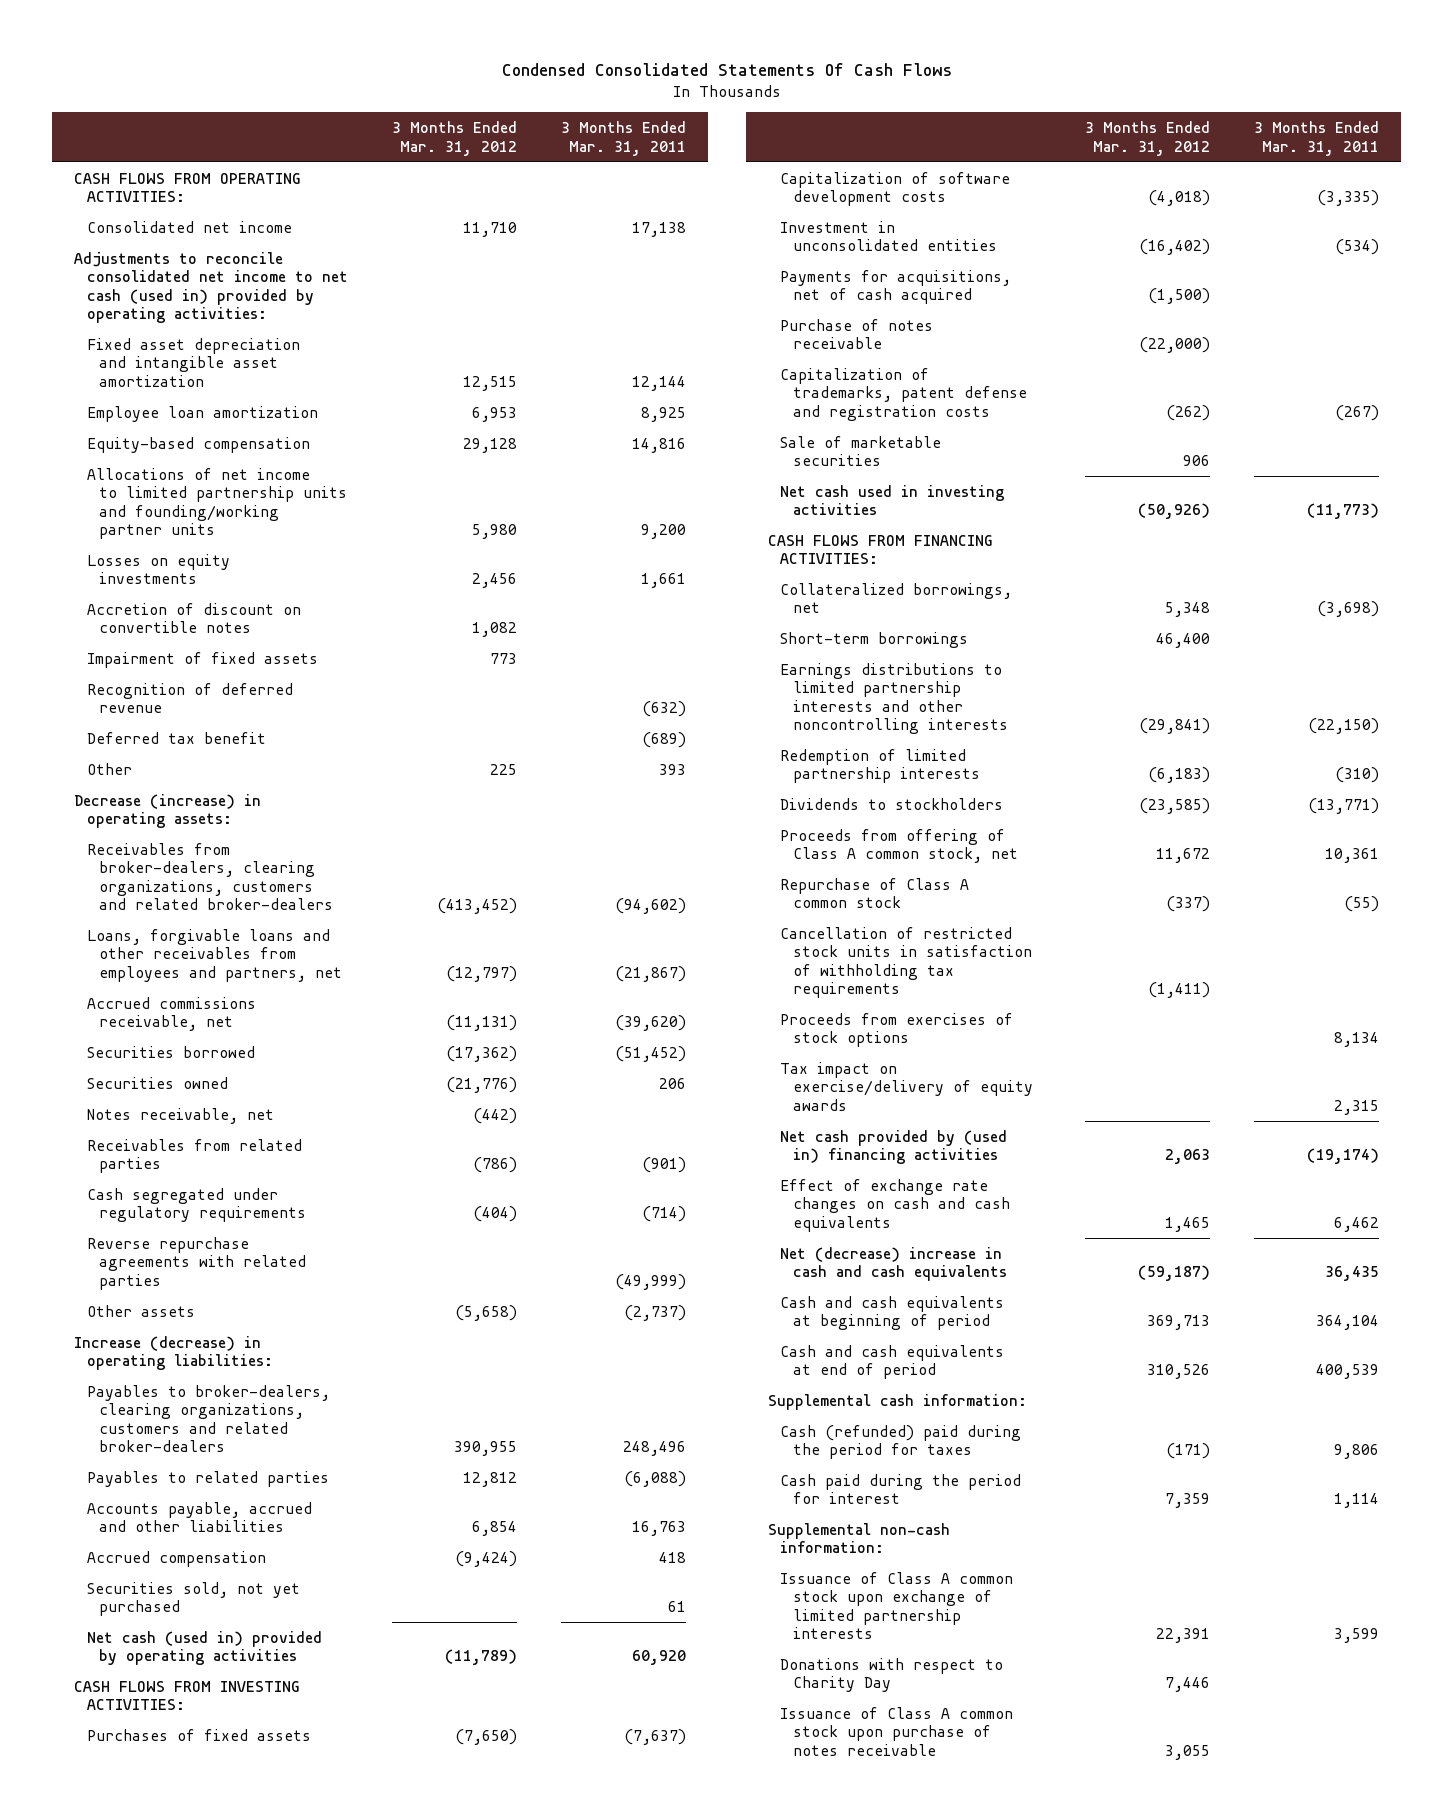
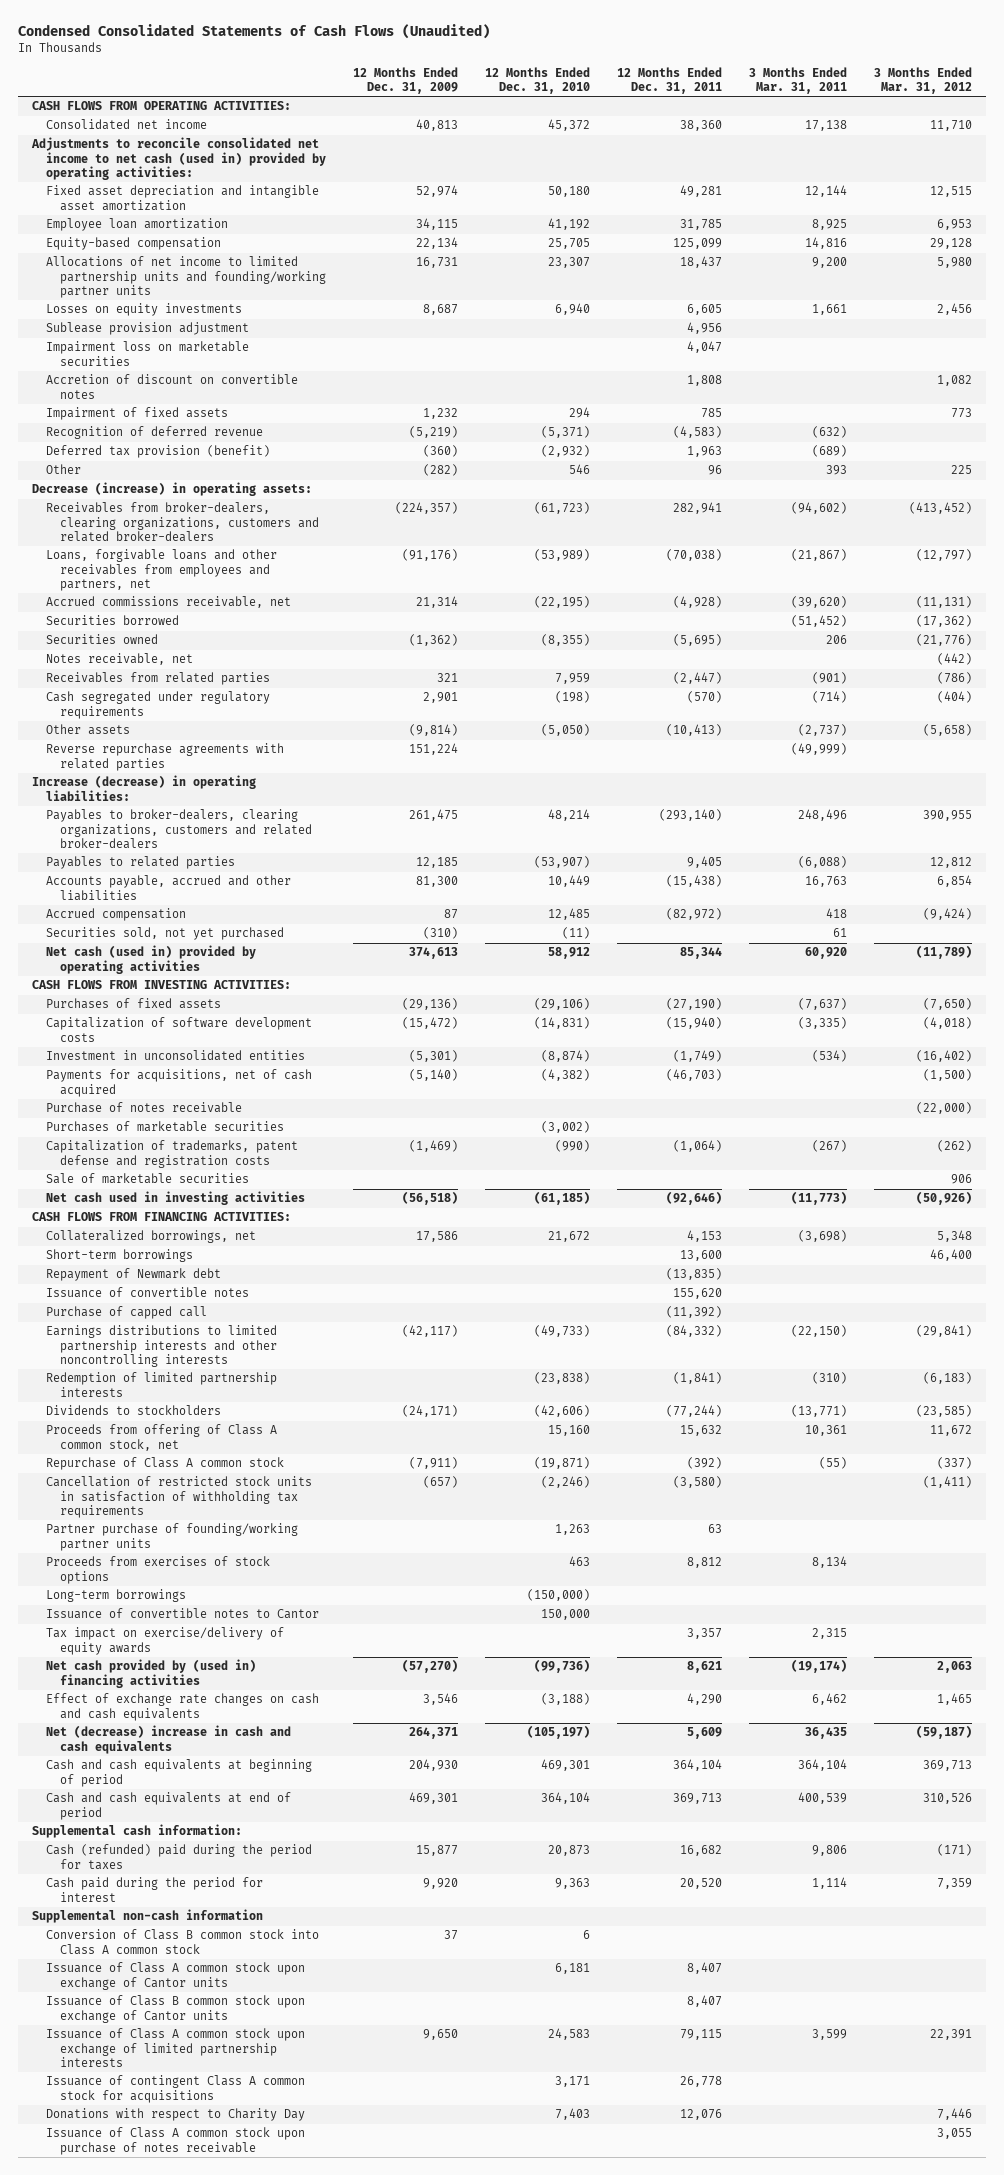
- Condensed Consolidated Statements Of Cash Flows
+ Condensed Consolidated Statements of Cash Flows (Unaudited)
- | 3 Months Ended Mar. 31, 2012 | 3 Months Ended Mar. 31, 2011
+ | 12 Months Ended Dec. 31, 2009 | 12 Months Ended Dec. 31, 2010 | 12 Months Ended Dec. 31, 2011 | 3 Months Ended Mar. 31, 2011 | 3 Months Ended Mar. 31, 2012
+ Sublease provision adjustment | | | 4,956 | |
+ Impairment loss on marketable securities | | | 4,047 | |
- Deferred tax benefit | | (689)
+ Deferred tax provision (benefit) | (360) | (2,932) | 1,963 | (689) |
moved down: Reverse repurchase agreements with related parties | 151,224 | | | (49,999) |
+ Purchases of marketable securities | | (3,002) | | |
+ Repayment of Newmark debt | | | (13,835) | |
+ Issuance of convertible notes | | | 155,620 | |
+ Purchase of capped call | | | (11,392) | |
+ Partner purchase of founding/working partner units | | 1,263 | 63 | |
+ Long-term borrowings | | (150,000) | | |
+ Issuance of convertible notes to Cantor | | 150,000 | | |
- Supplemental non-cash information:
+ Supplemental non-cash information
+ Conversion of Class B common stock into Class A common stock | 37 | 6 | | |
+ Issuance of Class A common stock upon exchange of Cantor units | | 6,181 | 8,407 | |
+ Issuance of Class B common stock upon exchange of Cantor units | | | 8,407 | |
+ Issuance of contingent Class A common stock for acquisitions | | 3,171 | 26,778 | |

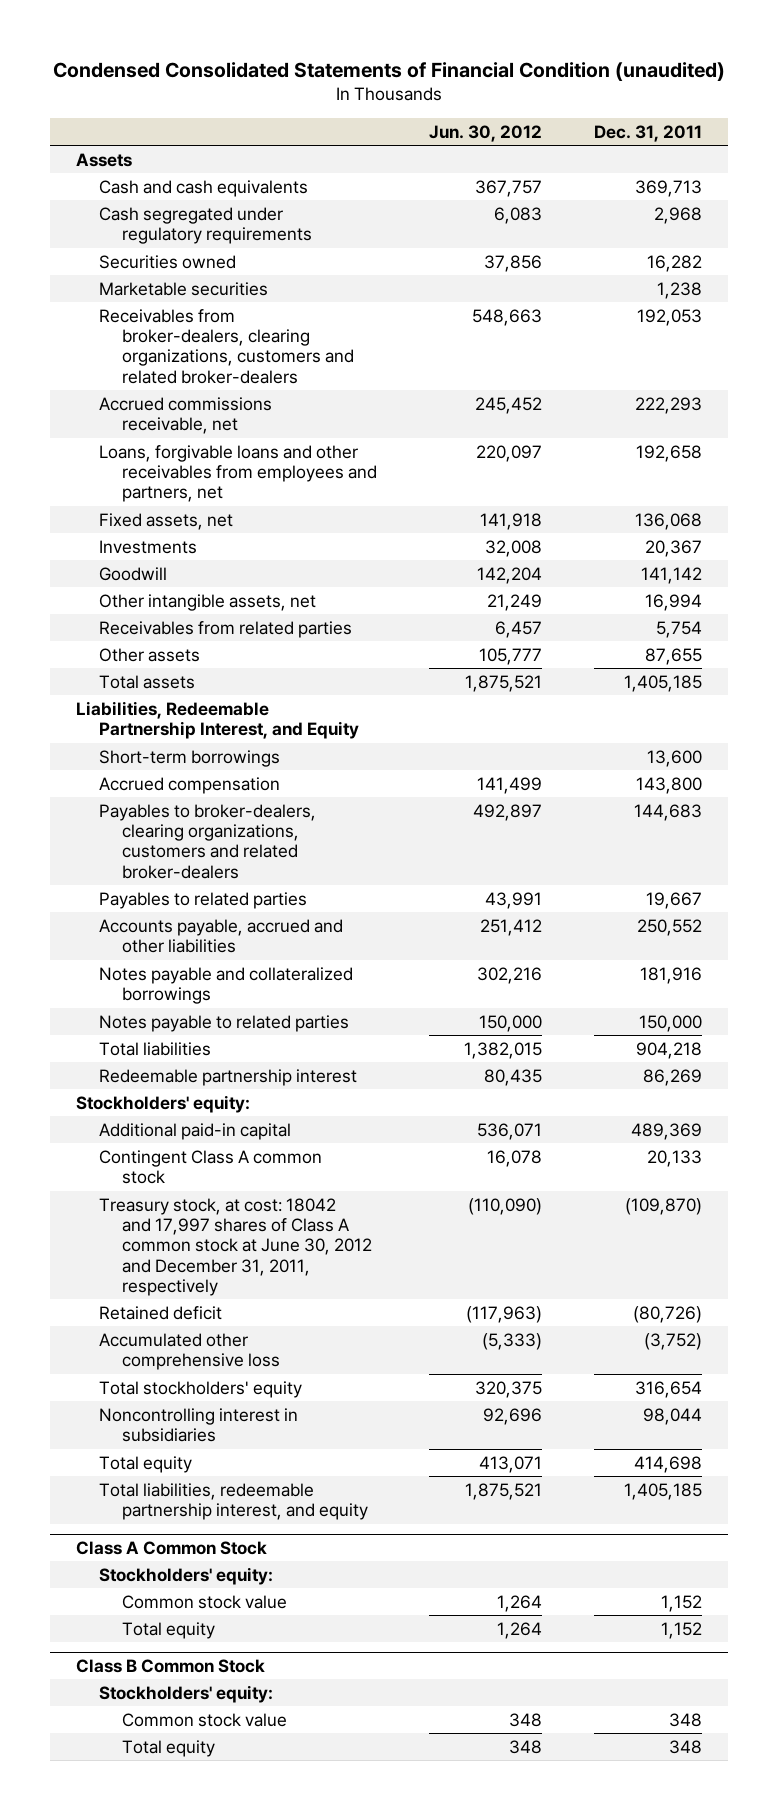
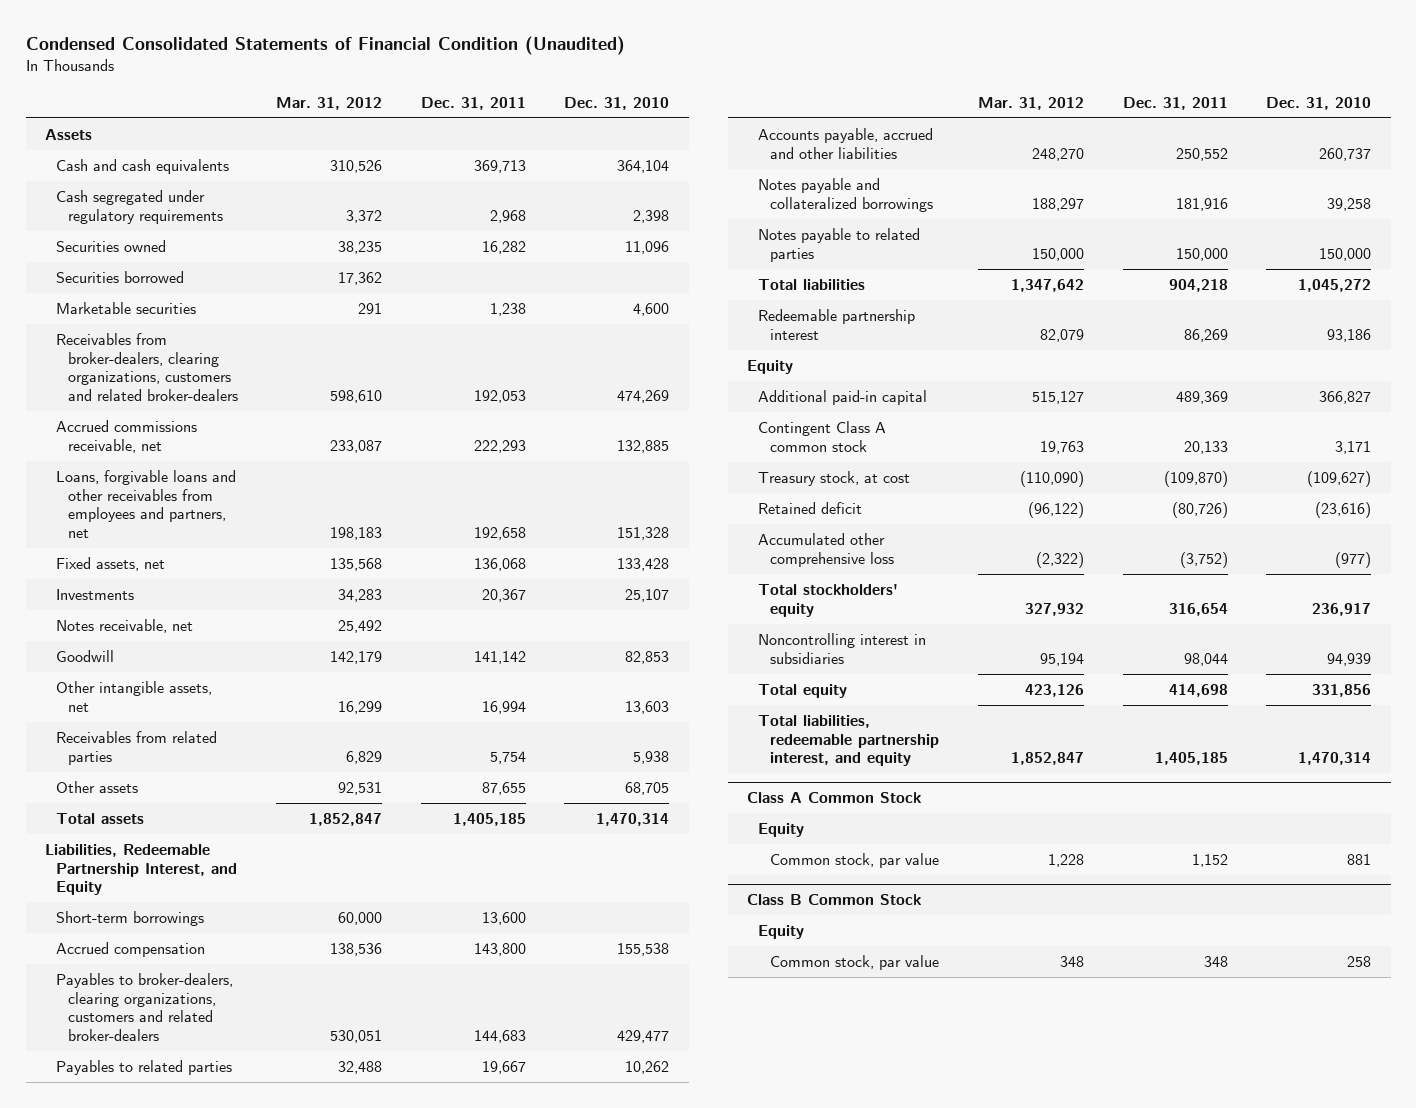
- Condensed Consolidated Statements of Financial Condition (unaudited)
+ Condensed Consolidated Statements of Financial Condition (Unaudited)
- | Jun. 30, 2012 | Dec. 31, 2011
+ | Mar. 31, 2012 | Dec. 31, 2011 | Dec. 31, 2010
+ Securities borrowed | 17,362 | |
+ Notes receivable, net | 25,492 | |
- Stockholders' equity:
+ Equity
- Treasury stock, at cost: 18042 and 17,997 shares of Class A common stock at June 30, 2012 and December 31, 2011, respectively | (110,090) | (109,870)
+ Treasury stock, at cost | (110,090) | (109,870) | (109,627)
@ Class A Common Stock
- Stockholders' equity:
- Common stock value | 1,264 | 1,152
- Total equity | 1,264 | 1,152
+ Equity
+ Common stock, par value | 1,228 | 1,152 | 881
@ Class B Common Stock
- Stockholders' equity:
- Common stock value | 348 | 348
- Total equity | 348 | 348
+ Equity
+ Common stock, par value | 348 | 348 | 258

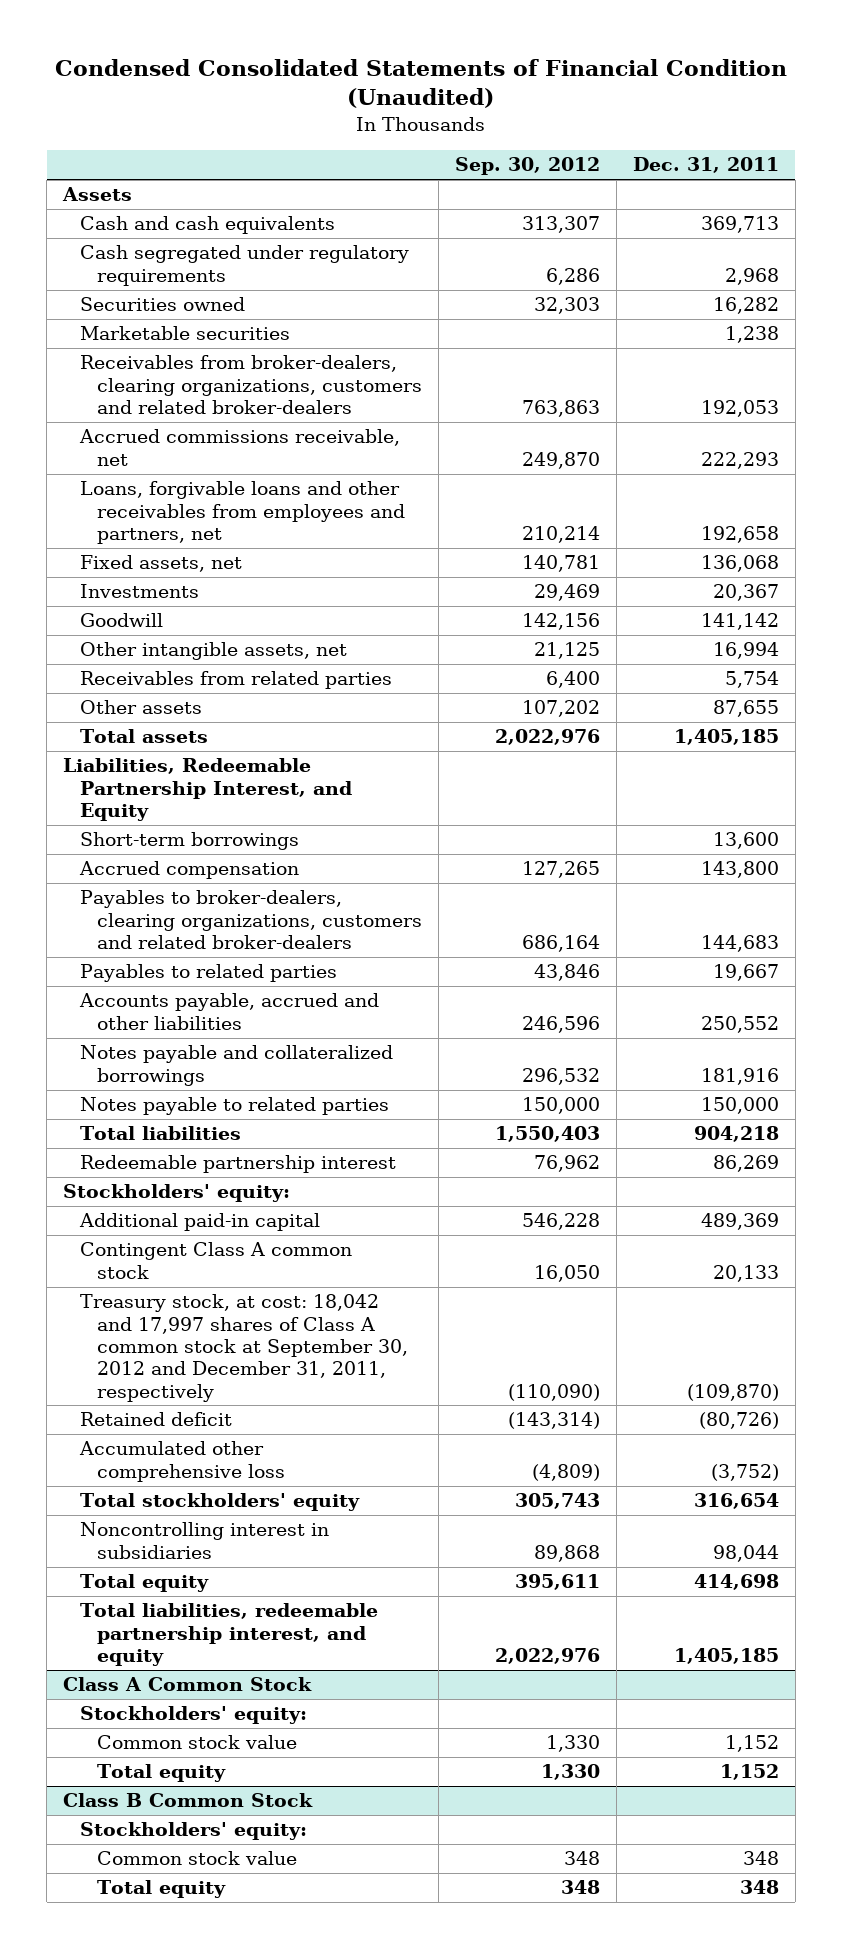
- | Mar. 31, 2012 | Dec. 31, 2011 | Dec. 31, 2010
+ | Sep. 30, 2012 | Dec. 31, 2011
- Securities borrowed | 17,362 | |
- Notes receivable, net | 25,492 | |
- Equity
+ Stockholders' equity:
- Treasury stock, at cost | (110,090) | (109,870) | (109,627)
+ Treasury stock, at cost: 18,042 and 17,997 shares of Class A common stock at September 30, 2012 and December 31, 2011, respectively | (110,090) | (109,870)
@ Class A Common Stock
- Equity
- Common stock, par value | 1,228 | 1,152 | 881
+ Stockholders' equity:
+ Common stock value | 1,330 | 1,152
+ Total equity | 1,330 | 1,152
@ Class B Common Stock
- Equity
- Common stock, par value | 348 | 348 | 258
+ Stockholders' equity:
+ Common stock value | 348 | 348
+ Total equity | 348 | 348

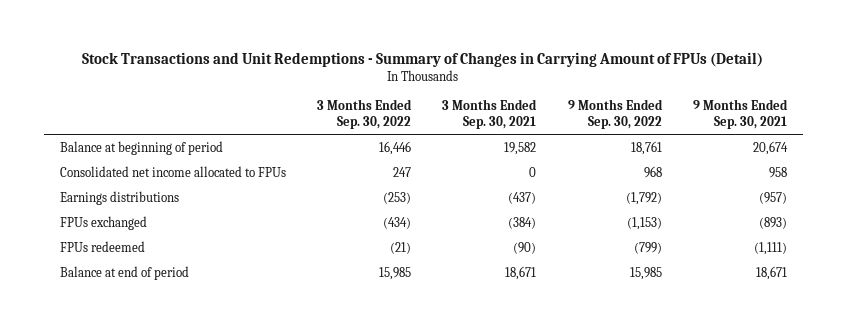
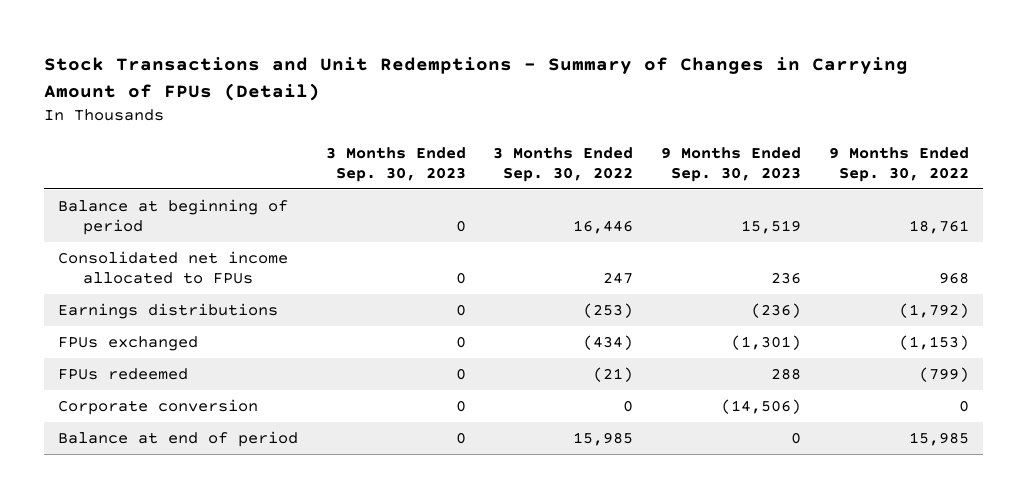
- | 3 Months Ended Sep. 30, 2022 | 3 Months Ended Sep. 30, 2021 | 9 Months Ended Sep. 30, 2022 | 9 Months Ended Sep. 30, 2021
+ | 3 Months Ended Sep. 30, 2023 | 3 Months Ended Sep. 30, 2022 | 9 Months Ended Sep. 30, 2023 | 9 Months Ended Sep. 30, 2022
+ Corporate conversion | 0 | 0 | (14,506) | 0

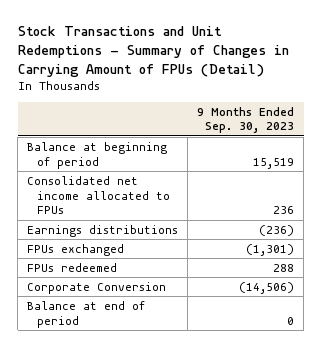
- | 3 Months Ended Sep. 30, 2023 | 3 Months Ended Sep. 30, 2022 | 9 Months Ended Sep. 30, 2023 | 9 Months Ended Sep. 30, 2022
+ | 9 Months Ended Sep. 30, 2023
- Corporate conversion | 0 | 0 | (14,506) | 0
+ Corporate Conversion | (14,506)

